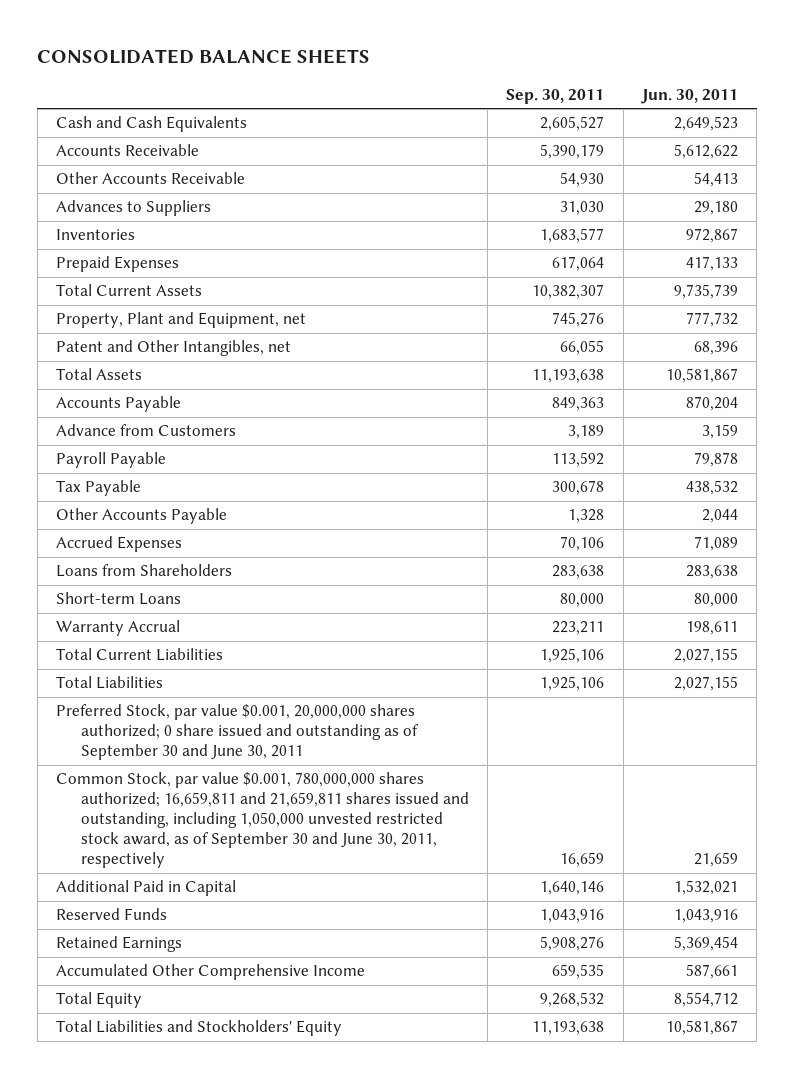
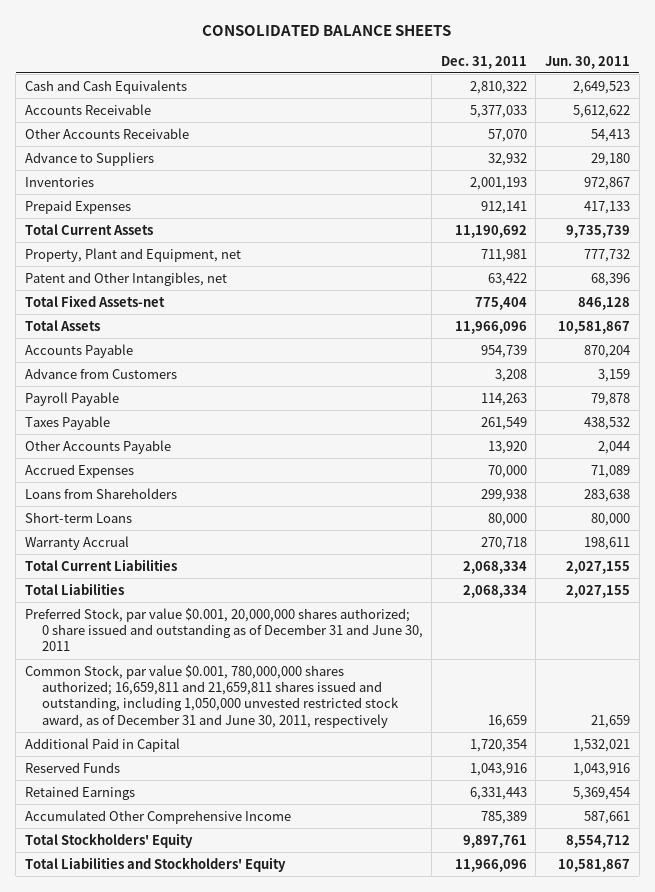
- | Sep. 30, 2011 | Jun. 30, 2011
+ | Dec. 31, 2011 | Jun. 30, 2011
- Advances to Suppliers | 31,030 | 29,180
+ Advance to Suppliers | 32,932 | 29,180
+ Total Fixed Assets-net | 775,404 | 846,128
- Tax Payable | 300,678 | 438,532
+ Taxes Payable | 261,549 | 438,532
- Preferred Stock, par value $0.001, 20,000,000 shares authorized; 0 share issued and outstanding as of September 30 and June 30, 2011
- Common Stock, par value $0.001, 780,000,000 shares authorized; 16,659,811 and 21,659,811 shares issued and outstanding, including 1,050,000 unvested restricted stock award, as of September 30 and June 30, 2011, respectively | 16,659 | 21,659
+ Preferred Stock, par value $0.001, 20,000,000 shares authorized; 0 share issued and outstanding as of December 31 and June 30, 2011
+ Common Stock, par value $0.001, 780,000,000 shares authorized; 16,659,811 and 21,659,811 shares issued and outstanding, including 1,050,000 unvested restricted stock award, as of December 31 and June 30, 2011, respectively | 16,659 | 21,659
- Total Equity | 9,268,532 | 8,554,712
+ Total Stockholders' Equity | 9,897,761 | 8,554,712

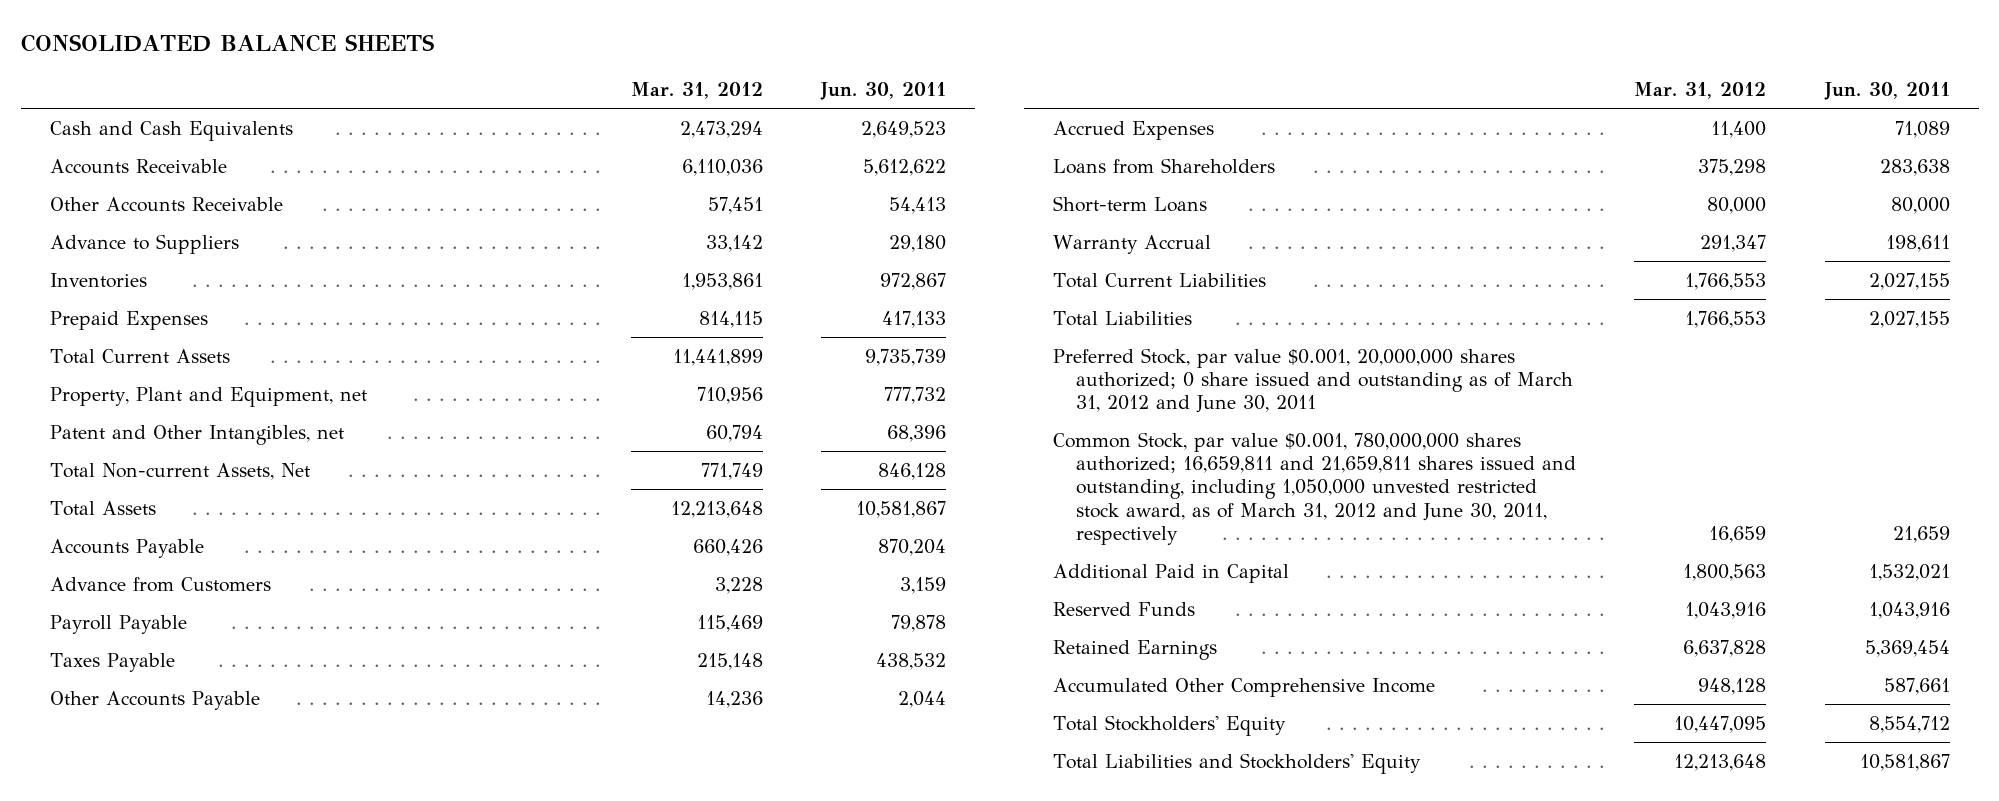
- | Dec. 31, 2011 | Jun. 30, 2011
+ | Mar. 31, 2012 | Jun. 30, 2011
- Total Fixed Assets-net | 775,404 | 846,128
+ Total Non-current Assets, Net | 771,749 | 846,128
- Preferred Stock, par value $0.001, 20,000,000 shares authorized; 0 share issued and outstanding as of December 31 and June 30, 2011
- Common Stock, par value $0.001, 780,000,000 shares authorized; 16,659,811 and 21,659,811 shares issued and outstanding, including 1,050,000 unvested restricted stock award, as of December 31 and June 30, 2011, respectively | 16,659 | 21,659
+ Preferred Stock, par value $0.001, 20,000,000 shares authorized; 0 share issued and outstanding as of March 31, 2012 and June 30, 2011
+ Common Stock, par value $0.001, 780,000,000 shares authorized; 16,659,811 and 21,659,811 shares issued and outstanding, including 1,050,000 unvested restricted stock award, as of March 31, 2012 and June 30, 2011, respectively | 16,659 | 21,659

